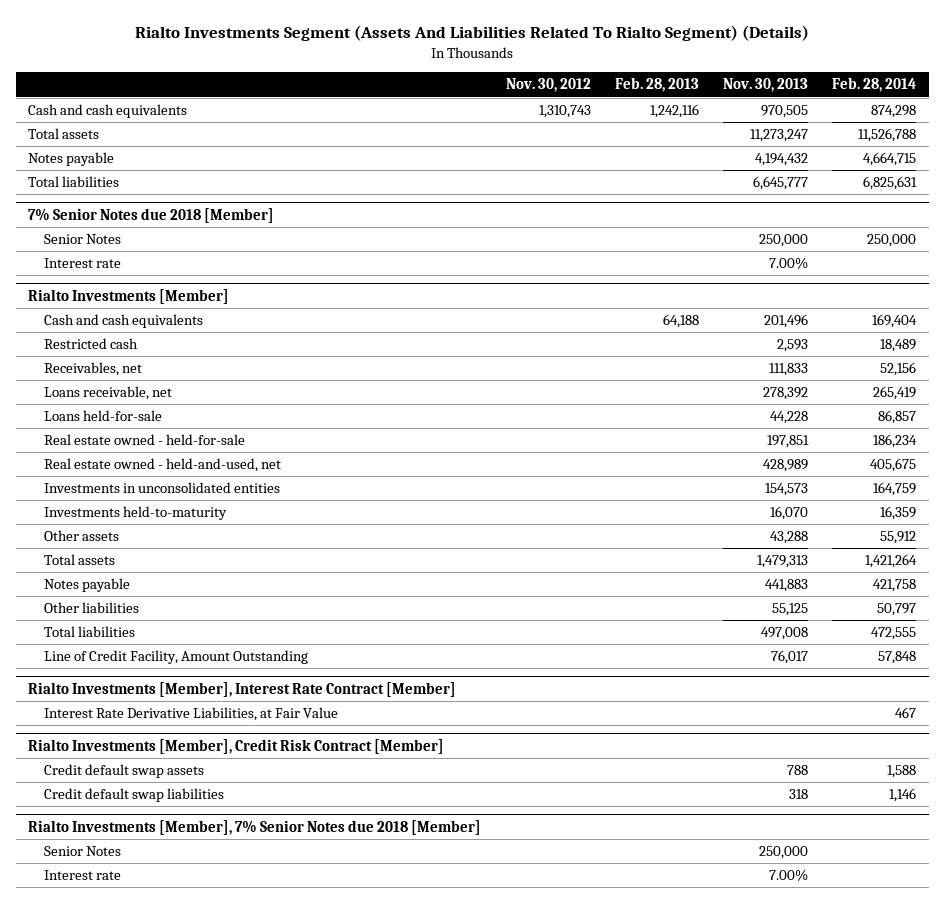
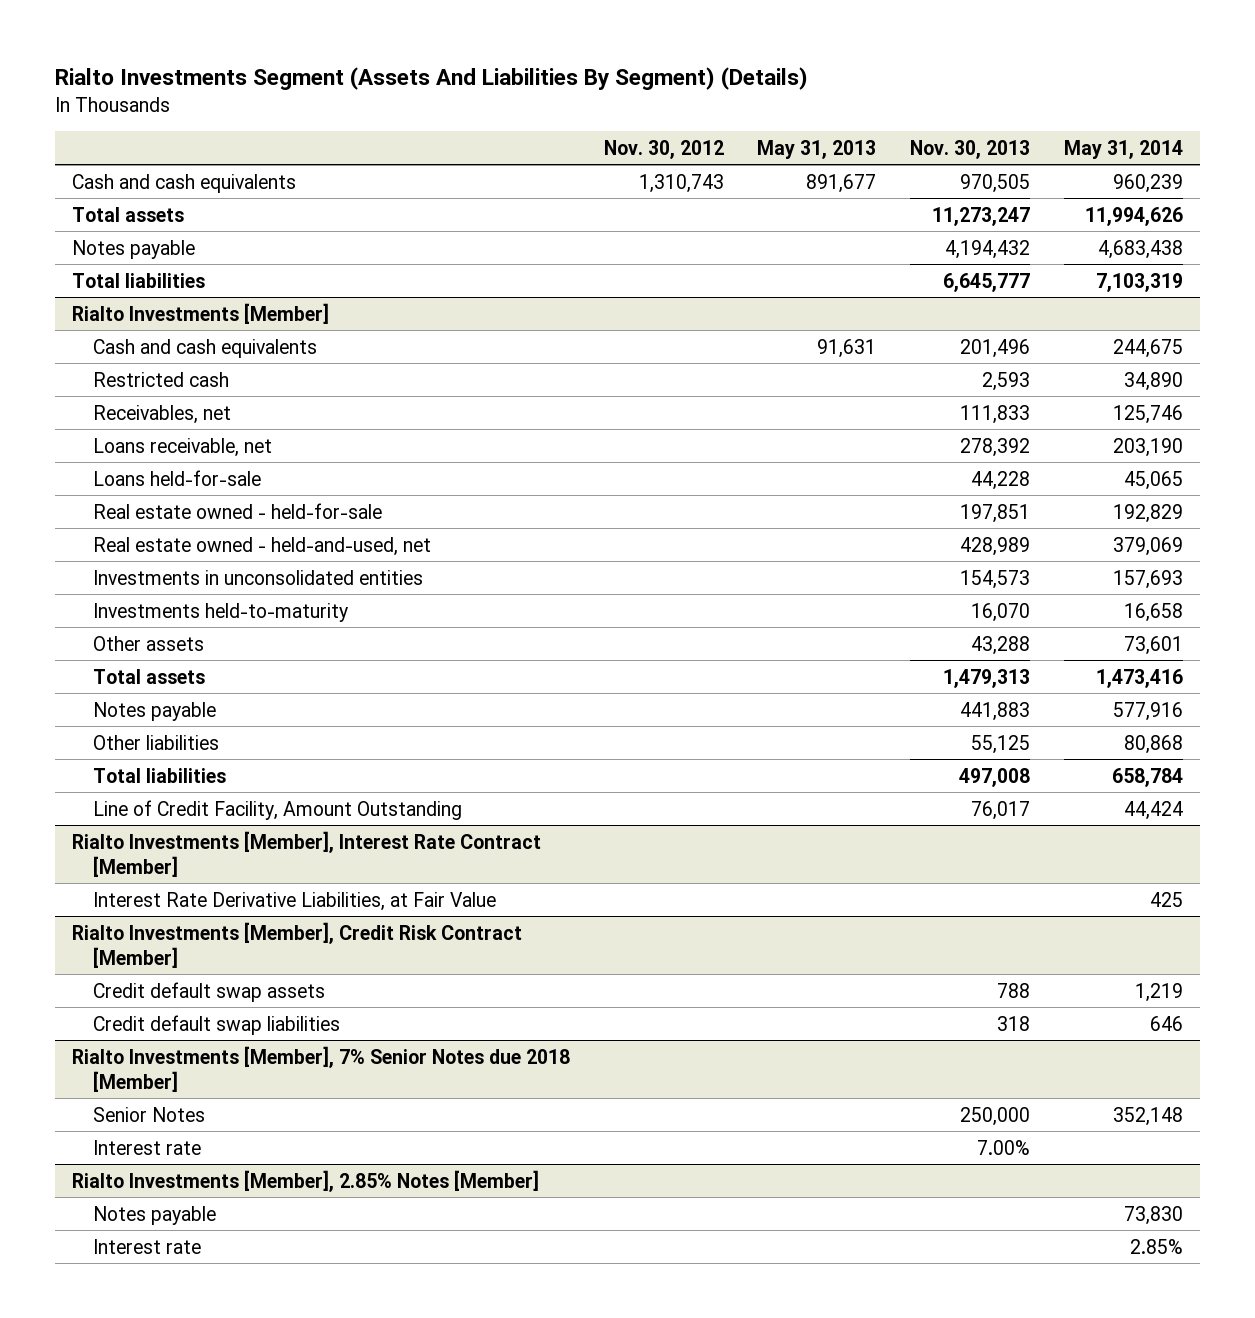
- Rialto Investments Segment (Assets And Liabilities Related To Rialto Segment) (Details)
+ Rialto Investments Segment (Assets And Liabilities By Segment) (Details)
- | Nov. 30, 2012 | Feb. 28, 2013 | Nov. 30, 2013 | Feb. 28, 2014
+ | Nov. 30, 2012 | May 31, 2013 | Nov. 30, 2013 | May 31, 2014
- 7% Senior Notes due 2018 [Member]
- Senior Notes | | | 250,000 | 250,000
- Interest rate | | | 7.00% |
+ Rialto Investments [Member], 2.85% Notes [Member]
+ Notes payable | | | | 73,830
+ Interest rate | | | | 2.85%

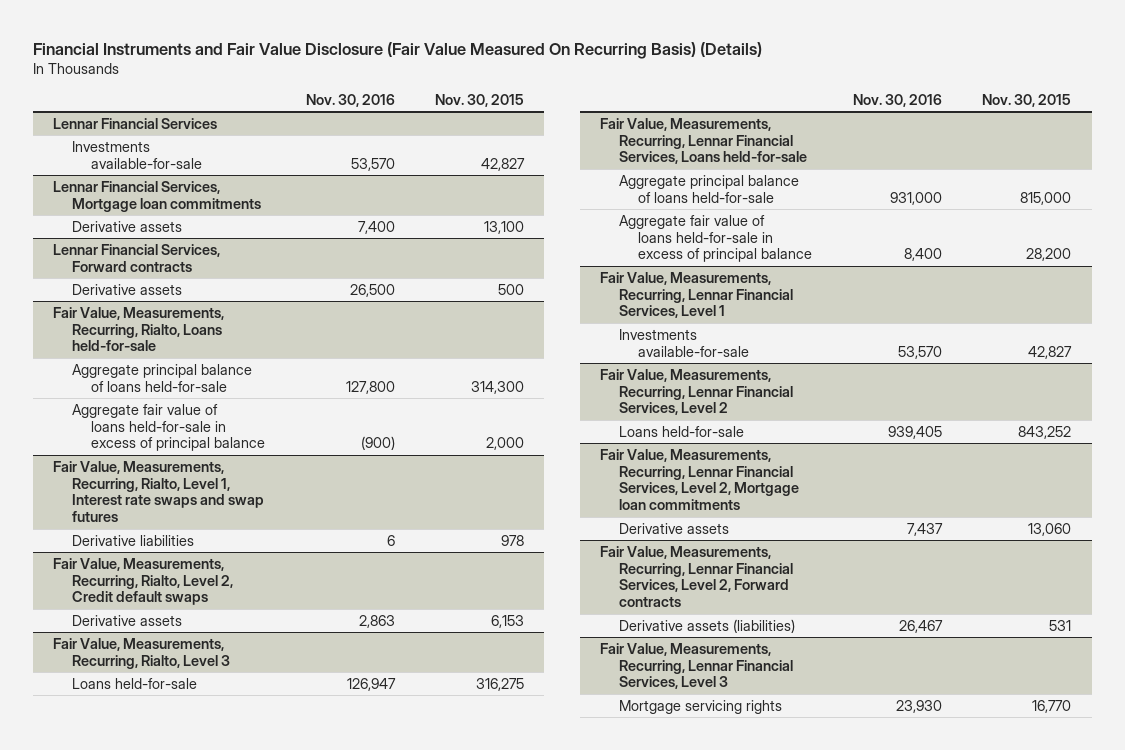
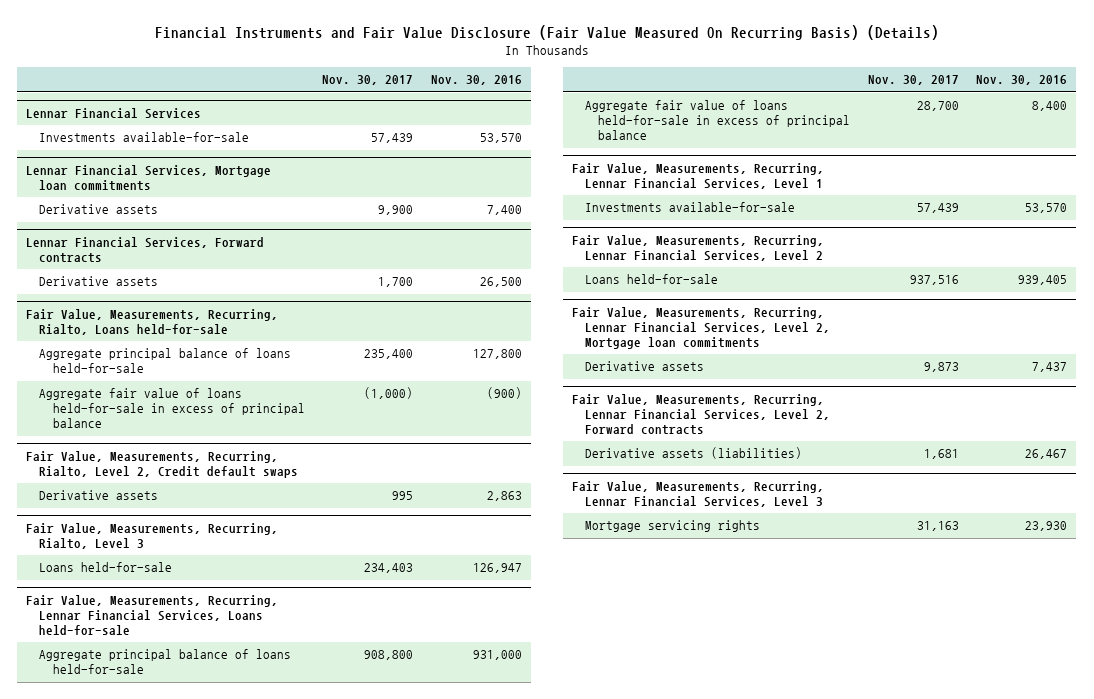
- | Nov. 30, 2016 | Nov. 30, 2015
+ | Nov. 30, 2017 | Nov. 30, 2016
- Fair Value, Measurements, Recurring, Rialto, Level 1, Interest rate swaps and swap futures
- Derivative liabilities | 6 | 978

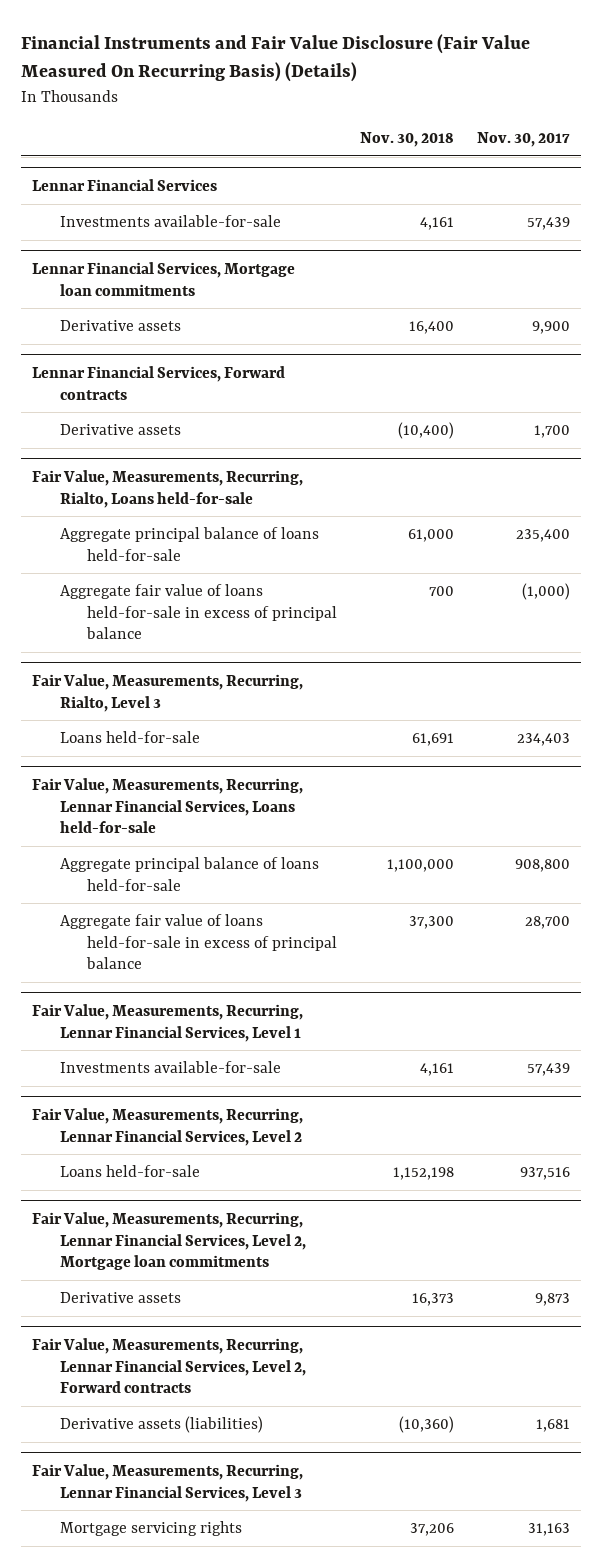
- | Nov. 30, 2017 | Nov. 30, 2016
+ | Nov. 30, 2018 | Nov. 30, 2017
- Fair Value, Measurements, Recurring, Rialto, Level 2, Credit default swaps
- Derivative assets | 995 | 2,863

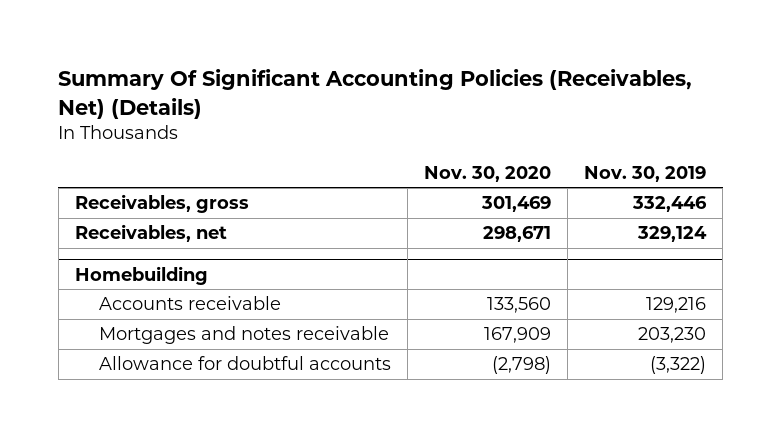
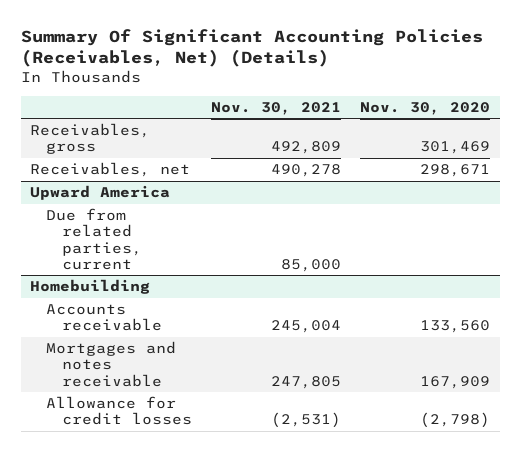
- | Nov. 30, 2020 | Nov. 30, 2019
+ | Nov. 30, 2021 | Nov. 30, 2020
+ Upward America
+ Due from related parties, current | 85,000 |
@ Homebuilding
- Allowance for doubtful accounts | (2,798) | (3,322)
+ Allowance for credit losses | (2,531) | (2,798)

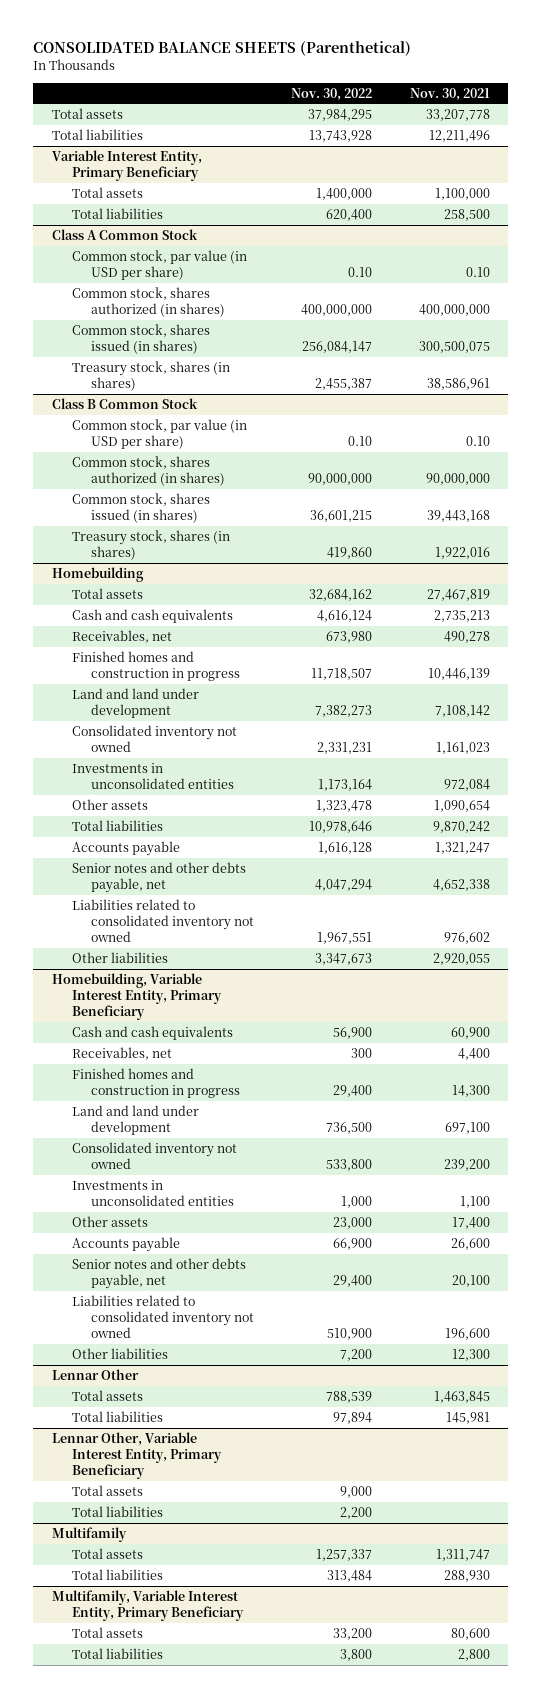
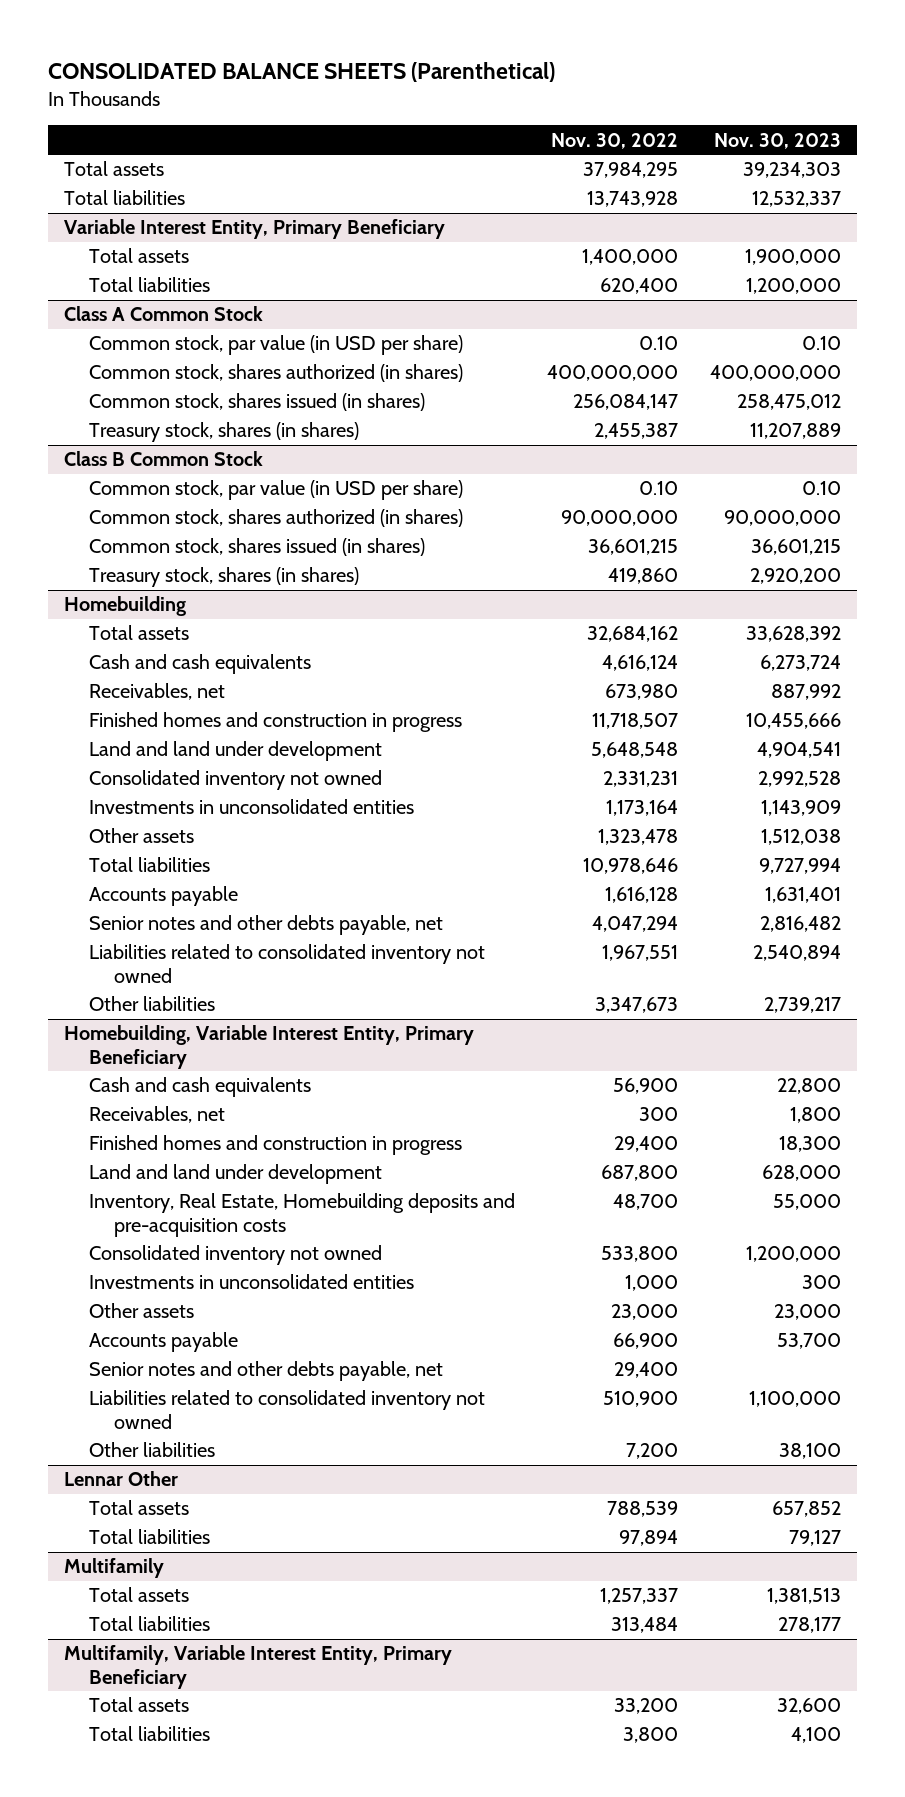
- | Nov. 30, 2022 | Nov. 30, 2021
+ | Nov. 30, 2022 | Nov. 30, 2023
@ Homebuilding
- Land and land under development | 7,382,273 | 7,108,142
+ Land and land under development | 5,648,548 | 4,904,541
@ Homebuilding, Variable Interest Entity, Primary Beneficiary
- Land and land under development | 736,500 | 697,100
+ Land and land under development | 687,800 | 628,000
+ Inventory, Real Estate, Homebuilding deposits and pre-acquisition costs | 48,700 | 55,000
- Lennar Other, Variable Interest Entity, Primary Beneficiary
- Total assets | 9,000 |
- Total liabilities | 2,200 |

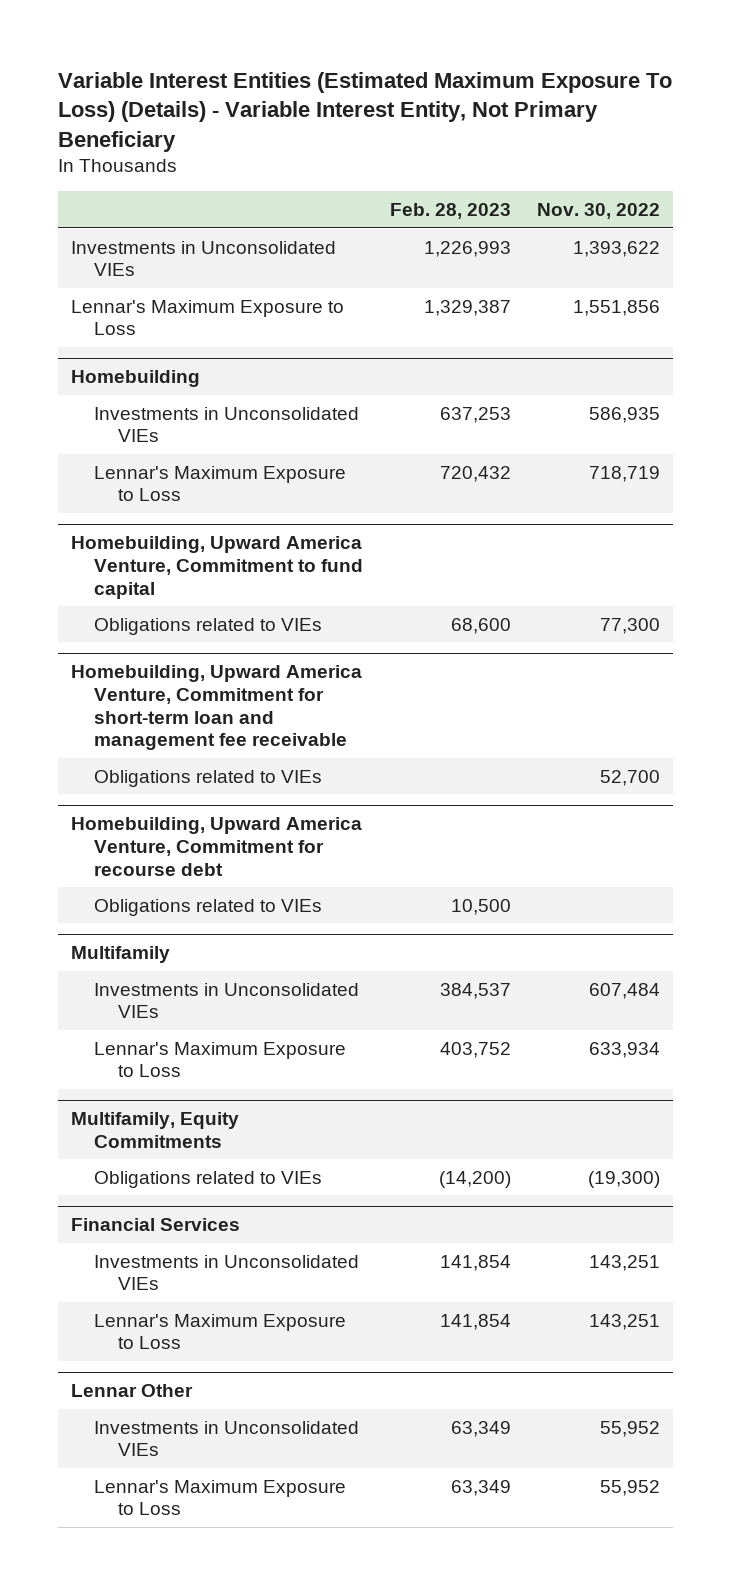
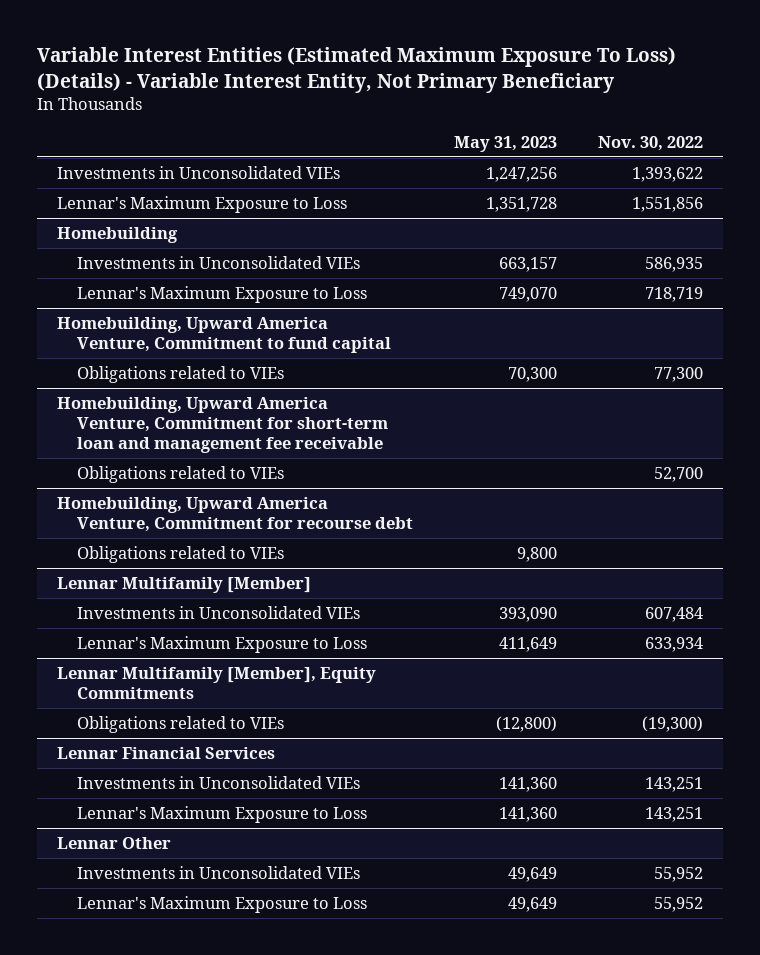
- | Feb. 28, 2023 | Nov. 30, 2022
+ | May 31, 2023 | Nov. 30, 2022
- Multifamily
+ Lennar Multifamily [Member]
- Multifamily, Equity Commitments
+ Lennar Multifamily [Member], Equity Commitments
- Financial Services
+ Lennar Financial Services

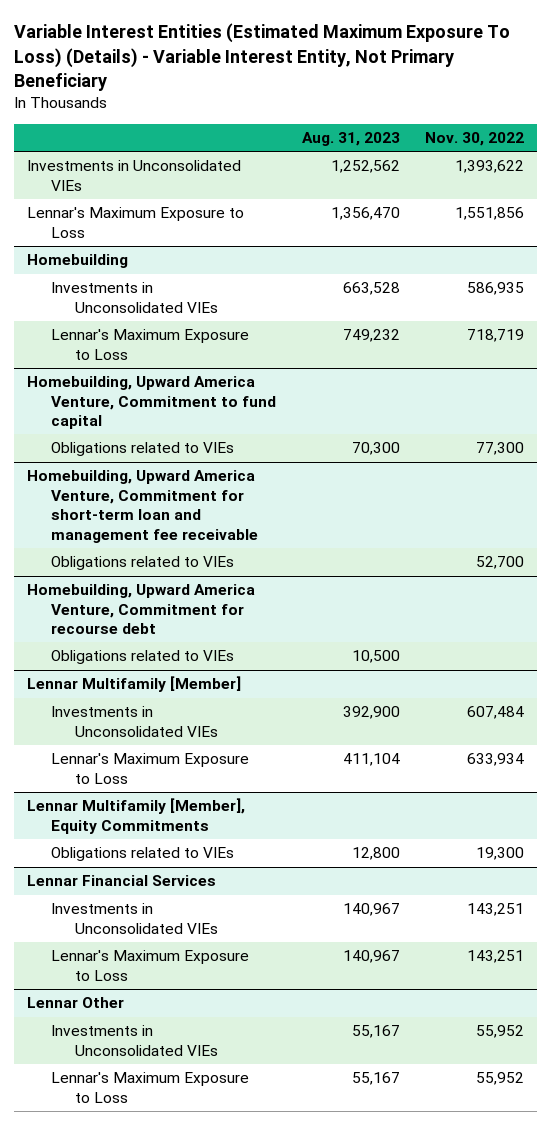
- | May 31, 2023 | Nov. 30, 2022
+ | Aug. 31, 2023 | Nov. 30, 2022
@ Lennar Multifamily [Member], Equity Commitments
- Obligations related to VIEs | (12,800) | (19,300)
+ Obligations related to VIEs | 12,800 | 19,300

